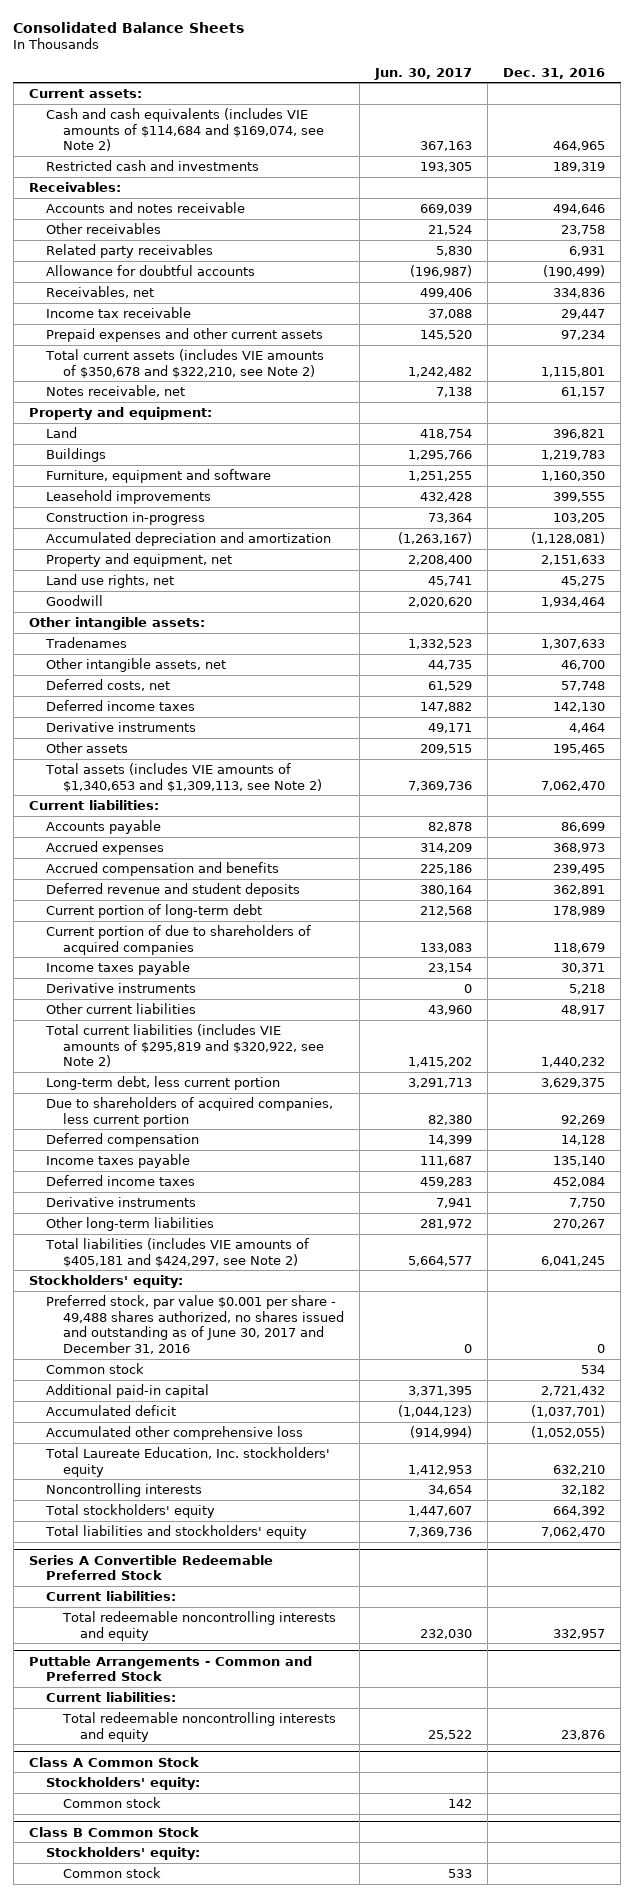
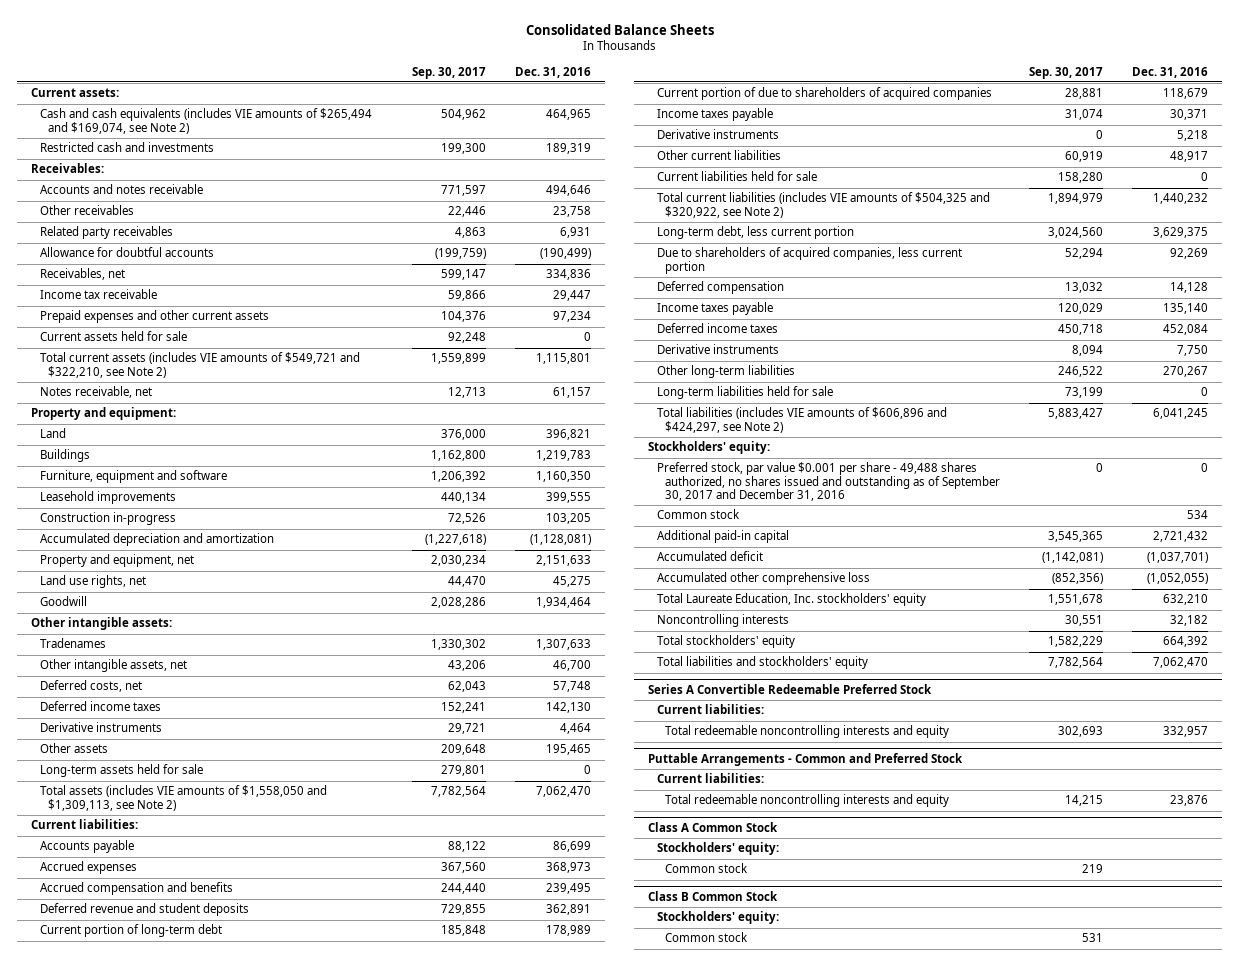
- | Jun. 30, 2017 | Dec. 31, 2016
+ | Sep. 30, 2017 | Dec. 31, 2016
- Cash and cash equivalents (includes VIE amounts of $114,684 and $169,074, see Note 2) | 367,163 | 464,965
+ Cash and cash equivalents (includes VIE amounts of $265,494 and $169,074, see Note 2) | 504,962 | 464,965
- Total current assets (includes VIE amounts of $350,678 and $322,210, see Note 2) | 1,242,482 | 1,115,801
+ Current assets held for sale | 92,248 | 0
+ Total current assets (includes VIE amounts of $549,721 and $322,210, see Note 2) | 1,559,899 | 1,115,801
- Total assets (includes VIE amounts of $1,340,653 and $1,309,113, see Note 2) | 7,369,736 | 7,062,470
+ Long-term assets held for sale | 279,801 | 0
+ Total assets (includes VIE amounts of $1,558,050 and $1,309,113, see Note 2) | 7,782,564 | 7,062,470
- Total current liabilities (includes VIE amounts of $295,819 and $320,922, see Note 2) | 1,415,202 | 1,440,232
+ Current liabilities held for sale | 158,280 | 0
+ Total current liabilities (includes VIE amounts of $504,325 and $320,922, see Note 2) | 1,894,979 | 1,440,232
- Total liabilities (includes VIE amounts of $405,181 and $424,297, see Note 2) | 5,664,577 | 6,041,245
+ Long-term liabilities held for sale | 73,199 | 0
+ Total liabilities (includes VIE amounts of $606,896 and $424,297, see Note 2) | 5,883,427 | 6,041,245
- Preferred stock, par value $0.001 per share - 49,488 shares authorized, no shares issued and outstanding as of June 30, 2017 and December 31, 2016 | 0 | 0
+ Preferred stock, par value $0.001 per share - 49,488 shares authorized, no shares issued and outstanding as of September 30, 2017 and December 31, 2016 | 0 | 0

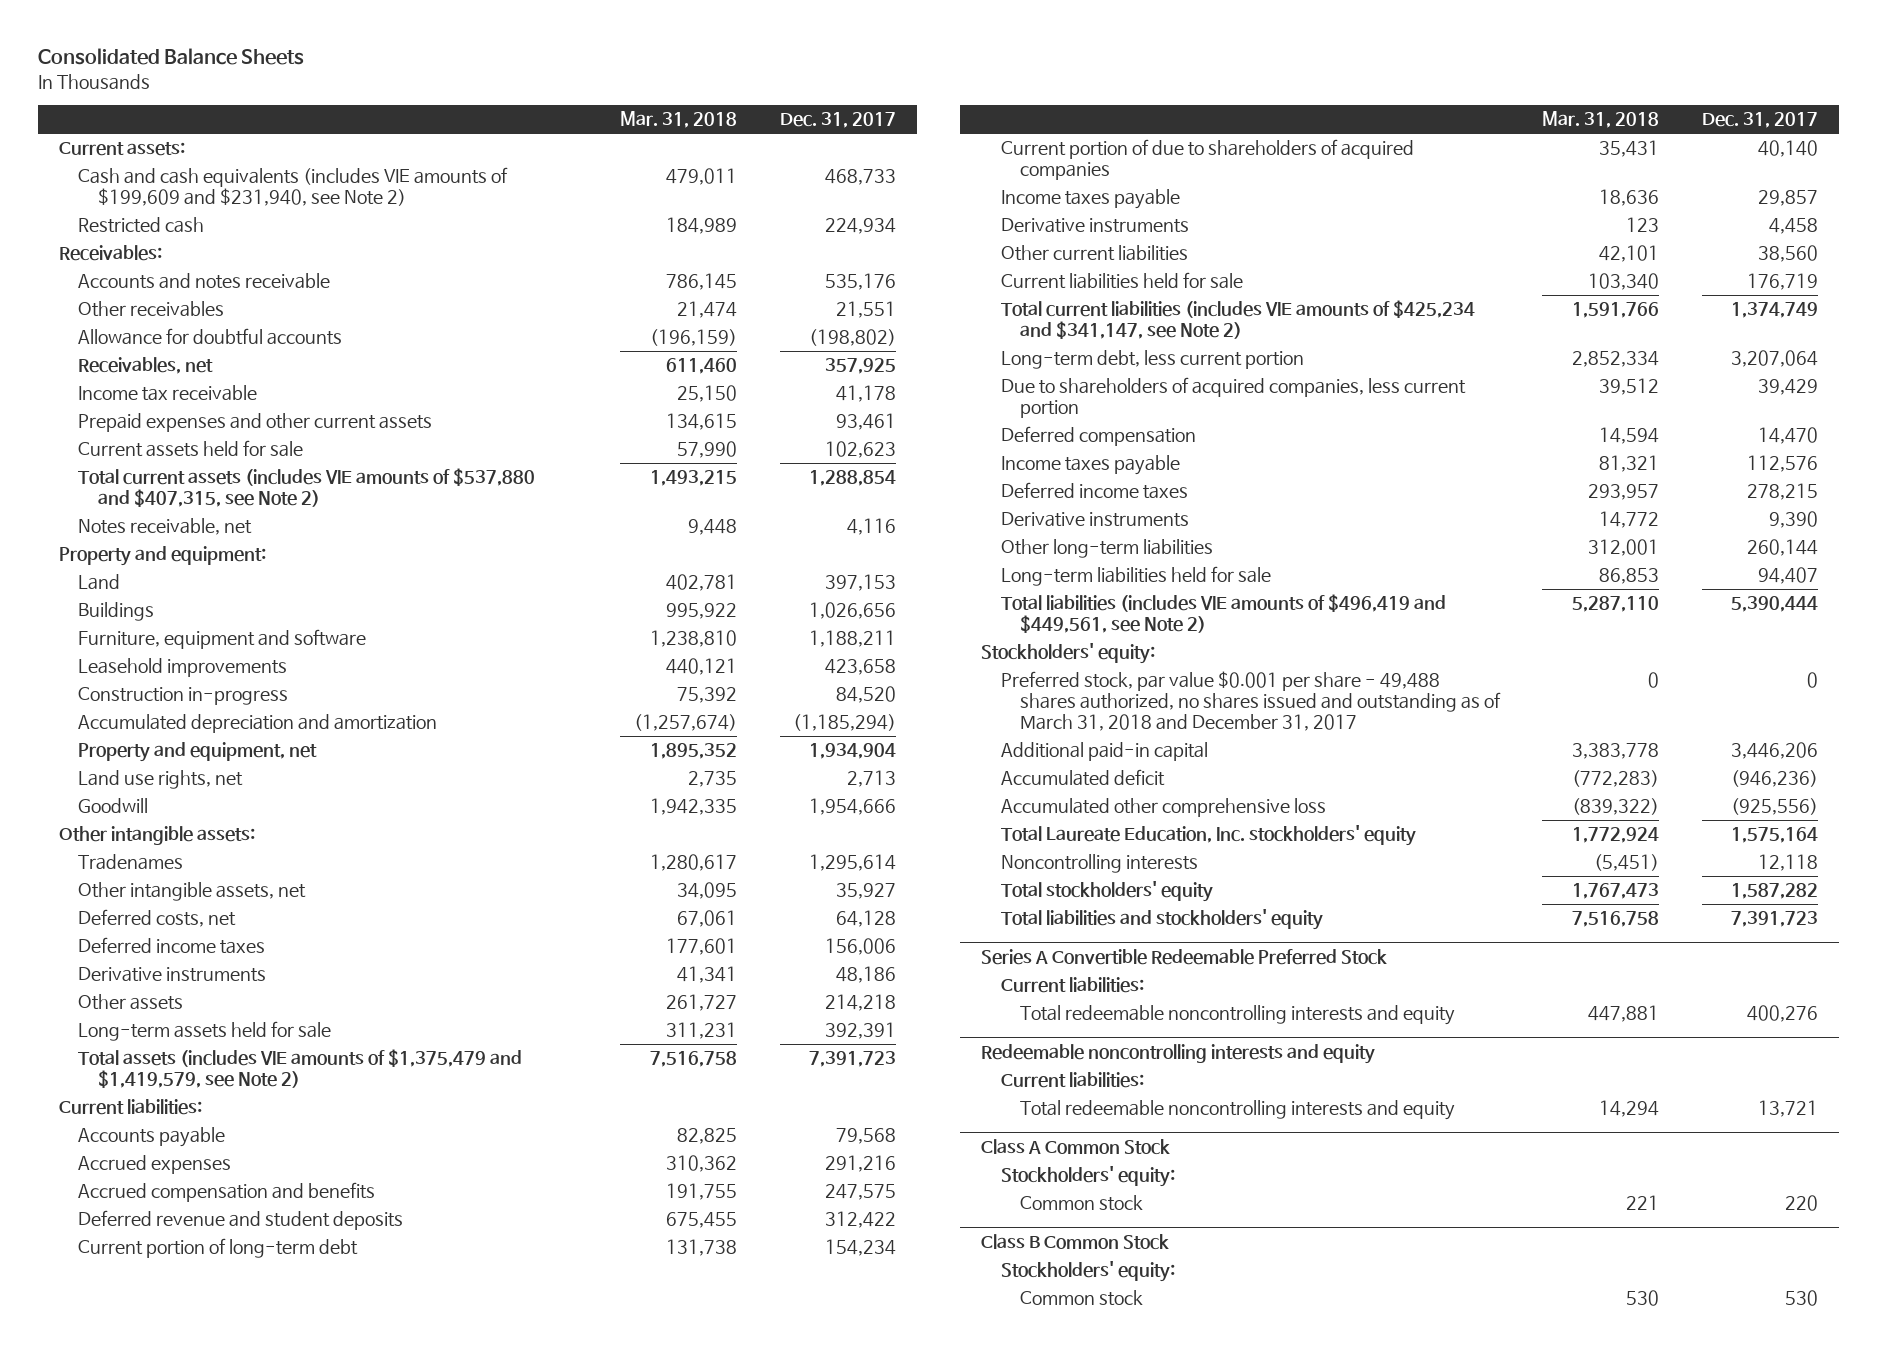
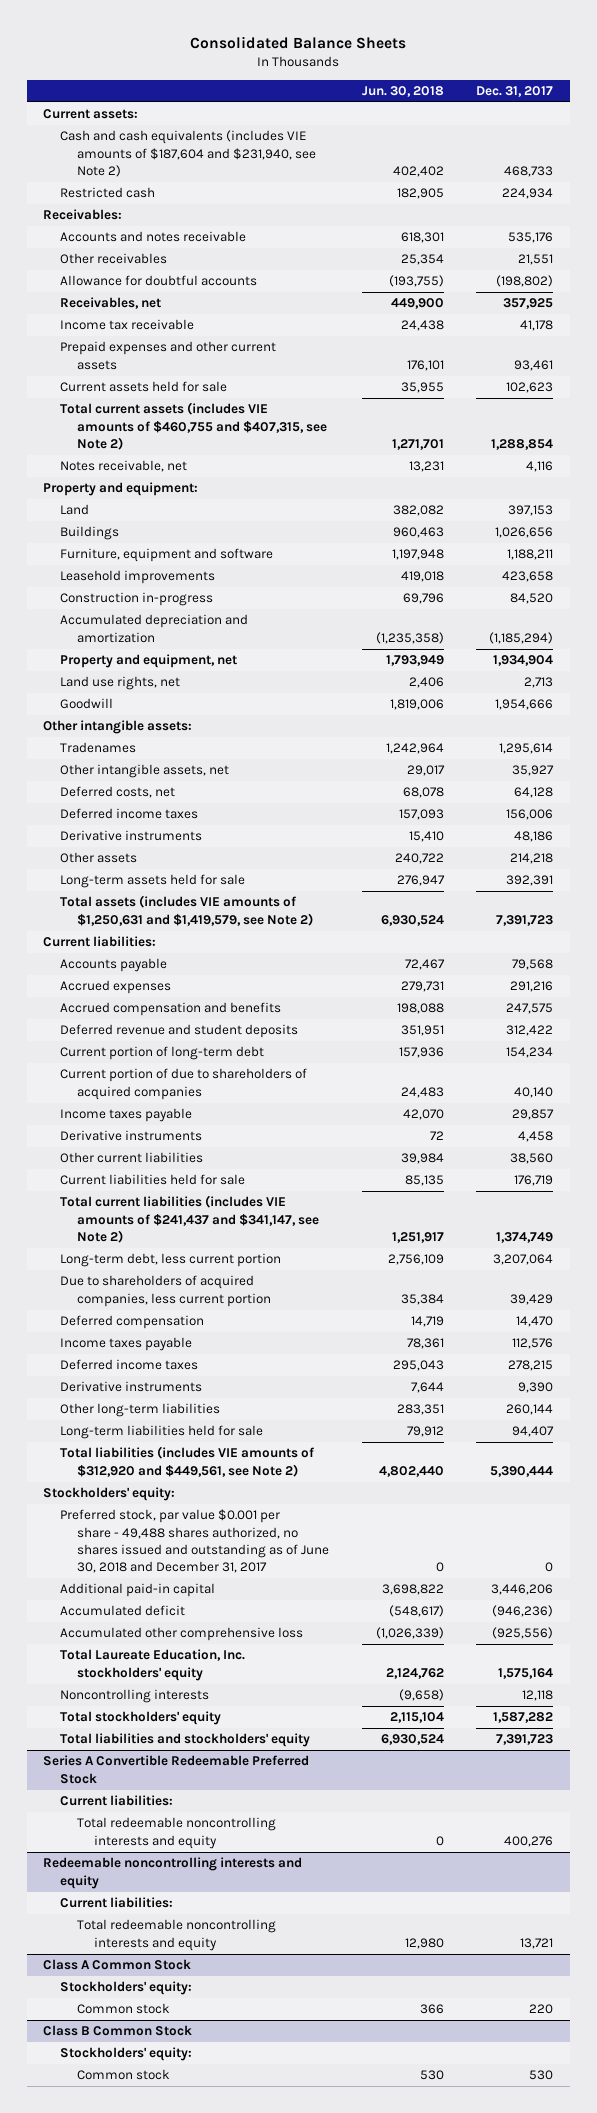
- | Mar. 31, 2018 | Dec. 31, 2017
+ | Jun. 30, 2018 | Dec. 31, 2017
- Cash and cash equivalents (includes VIE amounts of $199,609 and $231,940, see Note 2) | 479,011 | 468,733
+ Cash and cash equivalents (includes VIE amounts of $187,604 and $231,940, see Note 2) | 402,402 | 468,733
- Total current assets (includes VIE amounts of $537,880 and $407,315, see Note 2) | 1,493,215 | 1,288,854
+ Total current assets (includes VIE amounts of $460,755 and $407,315, see Note 2) | 1,271,701 | 1,288,854
- Total assets (includes VIE amounts of $1,375,479 and $1,419,579, see Note 2) | 7,516,758 | 7,391,723
+ Total assets (includes VIE amounts of $1,250,631 and $1,419,579, see Note 2) | 6,930,524 | 7,391,723
- Total current liabilities (includes VIE amounts of $425,234 and $341,147, see Note 2) | 1,591,766 | 1,374,749
+ Total current liabilities (includes VIE amounts of $241,437 and $341,147, see Note 2) | 1,251,917 | 1,374,749
- Total liabilities (includes VIE amounts of $496,419 and $449,561, see Note 2) | 5,287,110 | 5,390,444
+ Total liabilities (includes VIE amounts of $312,920 and $449,561, see Note 2) | 4,802,440 | 5,390,444
- Preferred stock, par value $0.001 per share - 49,488 shares authorized, no shares issued and outstanding as of March 31, 2018 and December 31, 2017 | 0 | 0
+ Preferred stock, par value $0.001 per share - 49,488 shares authorized, no shares issued and outstanding as of June 30, 2018 and December 31, 2017 | 0 | 0

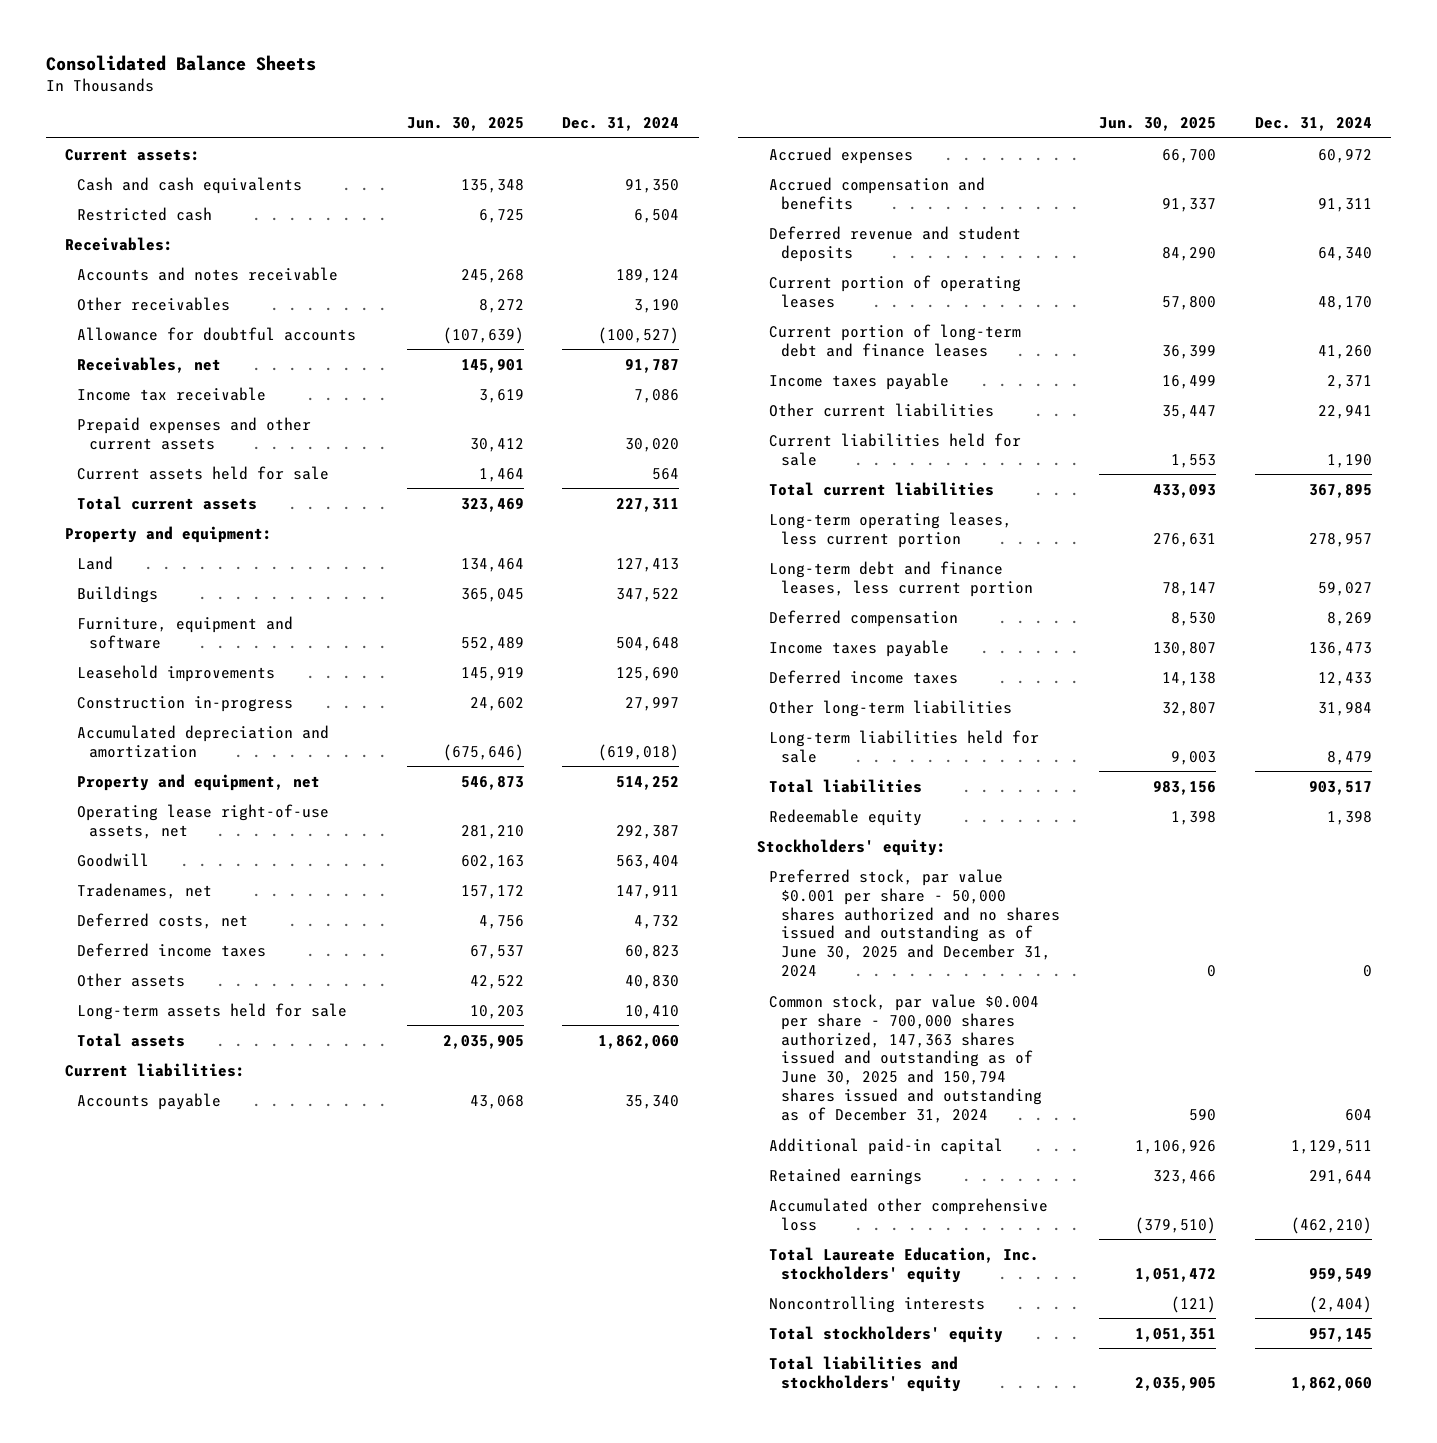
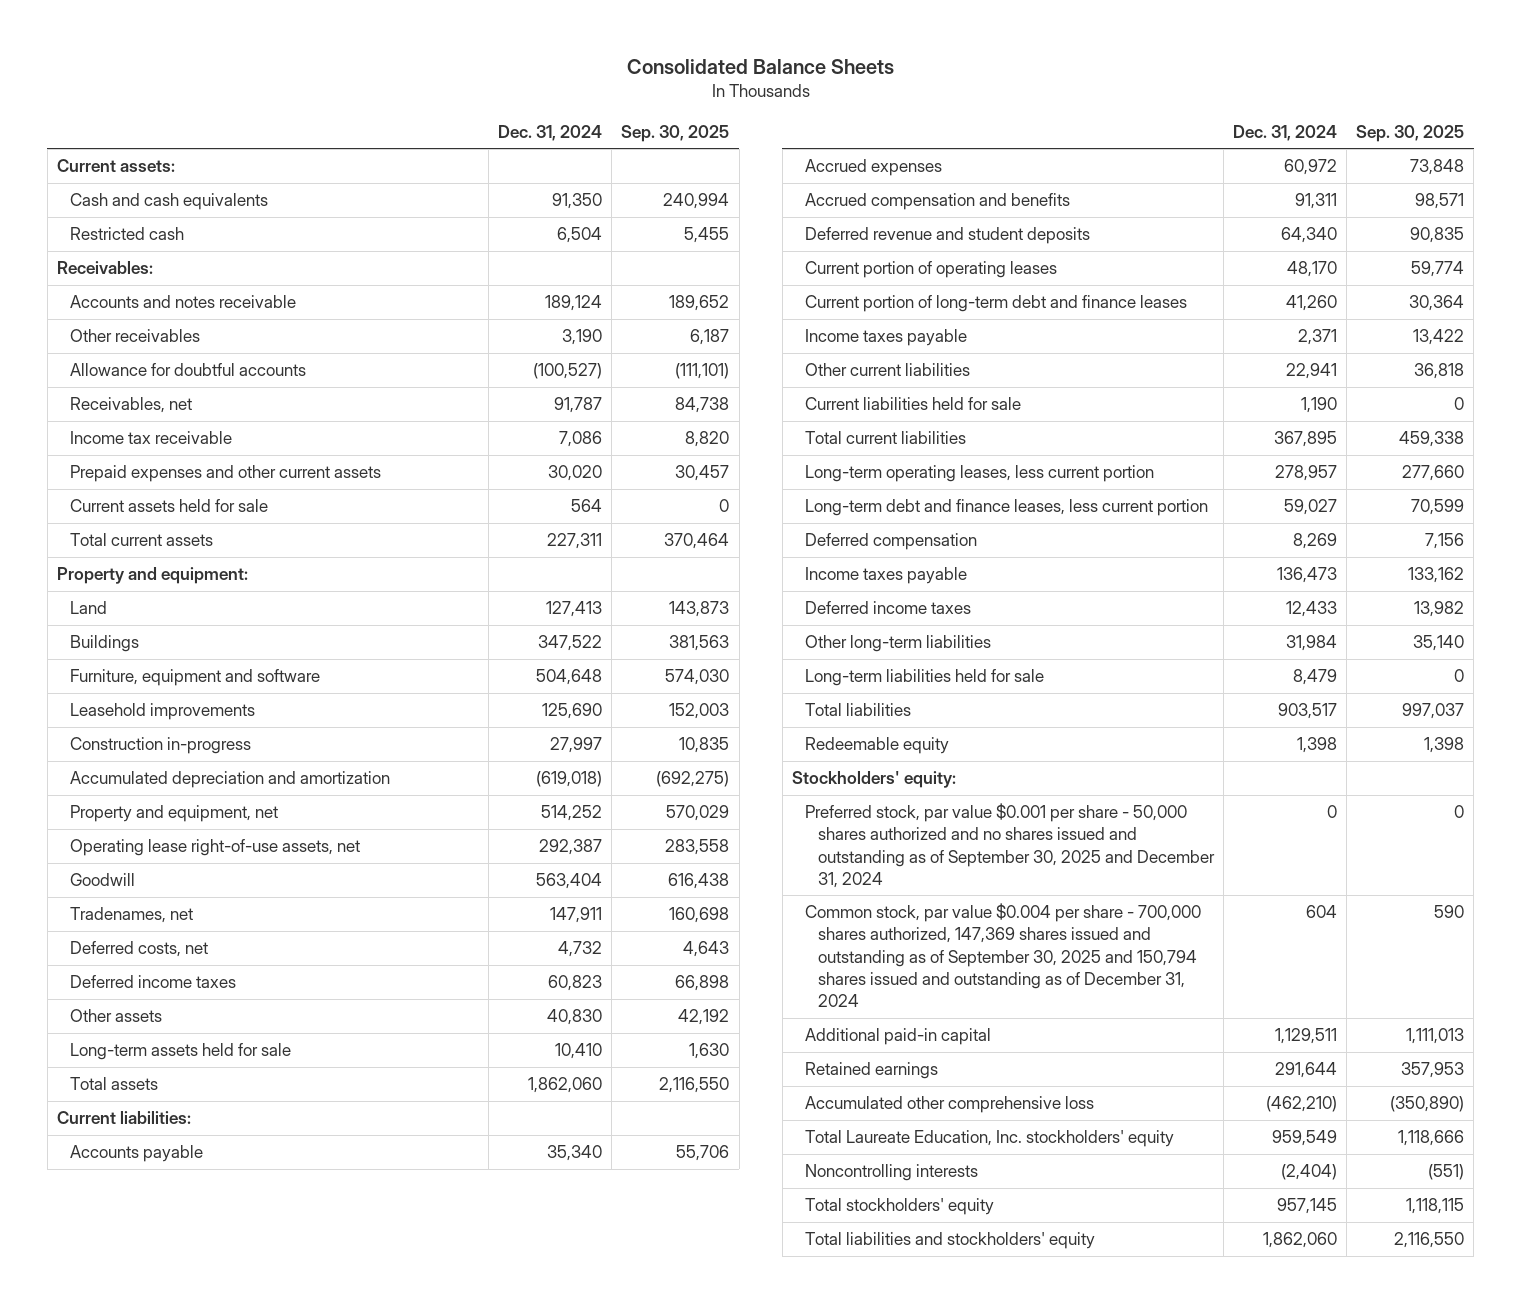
- | Jun. 30, 2025 | Dec. 31, 2024
+ | Dec. 31, 2024 | Sep. 30, 2025
- Preferred stock, par value $0.001 per share - 50,000 shares authorized and no shares issued and outstanding as of June 30, 2025 and December 31, 2024 | 0 | 0
- Common stock, par value $0.004 per share - 700,000 shares authorized, 147,363 shares issued and outstanding as of June 30, 2025 and 150,794 shares issued and outstanding as of December 31, 2024 | 590 | 604
+ Preferred stock, par value $0.001 per share - 50,000 shares authorized and no shares issued and outstanding as of September 30, 2025 and December 31, 2024 | 0 | 0
+ Common stock, par value $0.004 per share - 700,000 shares authorized, 147,369 shares issued and outstanding as of September 30, 2025 and 150,794 shares issued and outstanding as of December 31, 2024 | 604 | 590

